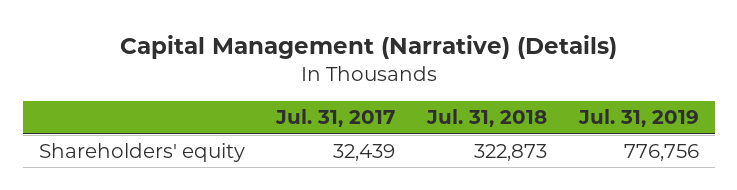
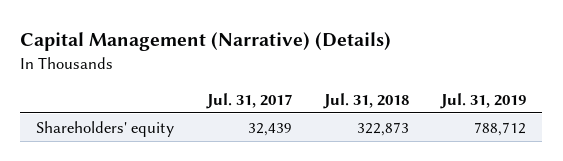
- Shareholders' equity | 32,439 | 322,873 | 776,756
+ Shareholders' equity | 32,439 | 322,873 | 788,712

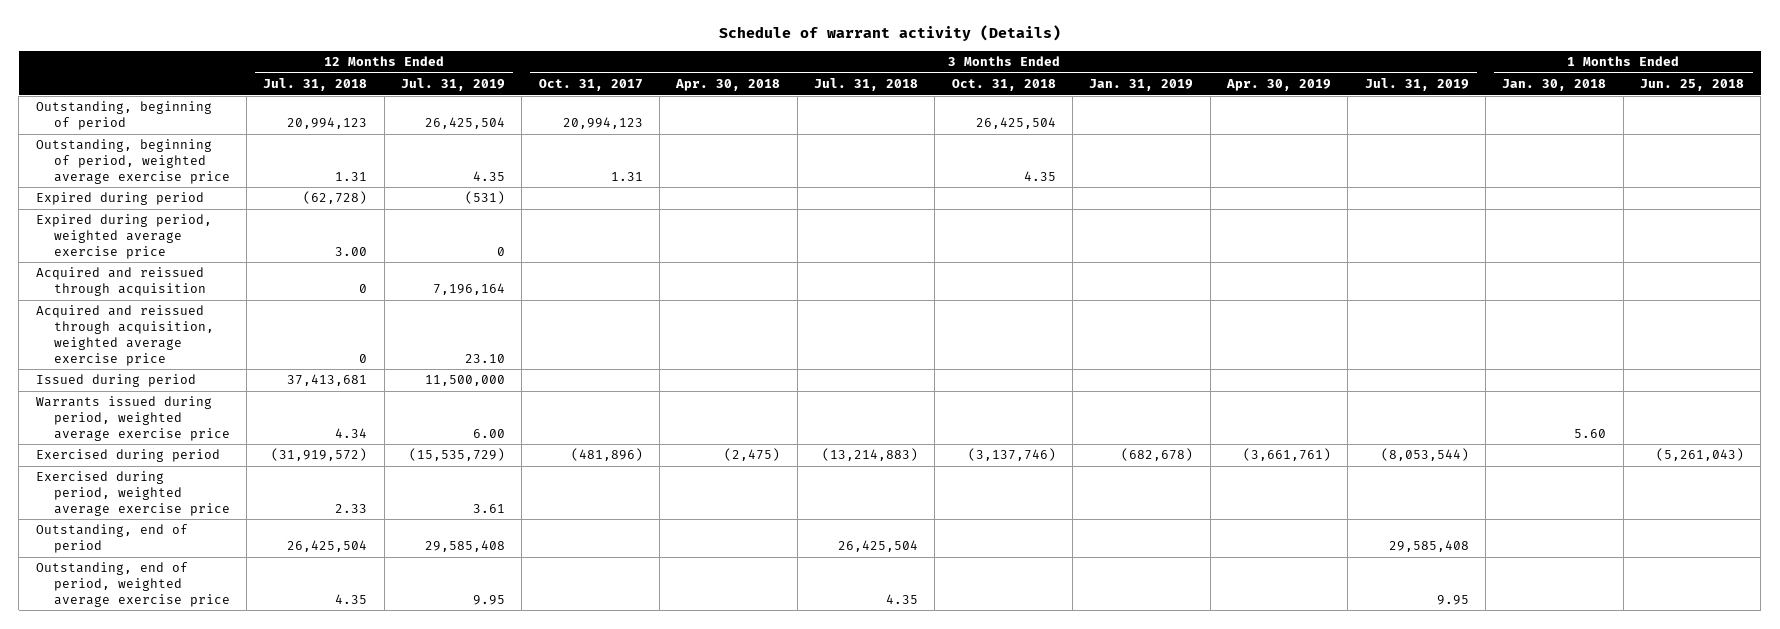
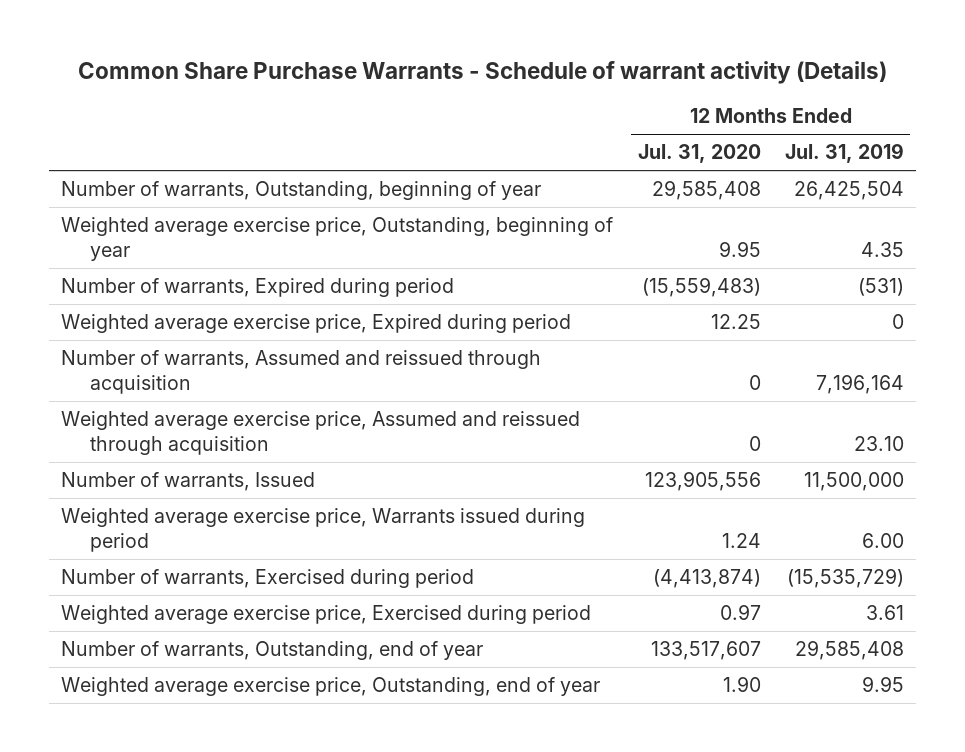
- Schedule of warrant activity (Details)
+ Common Share Purchase Warrants - Schedule of warrant activity (Details)
- | 12 Months Ended Jul. 31, 2018 | 12 Months Ended Jul. 31, 2019 | 3 Months Ended Oct. 31, 2017 | 3 Months Ended Apr. 30, 2018 | 3 Months Ended Jul. 31, 2018 | 3 Months Ended Oct. 31, 2018 | 3 Months Ended Jan. 31, 2019 | 3 Months Ended Apr. 30, 2019 | 3 Months Ended Jul. 31, 2019 | 1 Months Ended Jan. 30, 2018 | 1 Months Ended Jun. 25, 2018
+ | 12 Months Ended Jul. 31, 2020 | 12 Months Ended Jul. 31, 2019
- Outstanding, beginning of period | 20,994,123 | 26,425,504 | 20,994,123 | | | 26,425,504 | | | | |
- Outstanding, beginning of period, weighted average exercise price | 1.31 | 4.35 | 1.31 | | | 4.35 | | | | |
- Expired during period | (62,728) | (531) | | | | | | | | |
- Expired during period, weighted average exercise price | 3.00 | 0 | | | | | | | | |
- Acquired and reissued through acquisition | 0 | 7,196,164 | | | | | | | | |
- Acquired and reissued through acquisition, weighted average exercise price | 0 | 23.10 | | | | | | | | |
- Issued during period | 37,413,681 | 11,500,000 | | | | | | | | |
- Warrants issued during period, weighted average exercise price | 4.34 | 6.00 | | | | | | | | 5.60 |
- Exercised during period | (31,919,572) | (15,535,729) | (481,896) | (2,475) | (13,214,883) | (3,137,746) | (682,678) | (3,661,761) | (8,053,544) | | (5,261,043)
- Exercised during period, weighted average exercise price | 2.33 | 3.61 | | | | | | | | |
- Outstanding, end of period | 26,425,504 | 29,585,408 | | | 26,425,504 | | | | 29,585,408 | |
- Outstanding, end of period, weighted average exercise price | 4.35 | 9.95 | | | 4.35 | | | | 9.95 | |
+ Number of warrants, Outstanding, beginning of year | 29,585,408 | 26,425,504
+ Weighted average exercise price, Outstanding, beginning of year | 9.95 | 4.35
+ Number of warrants, Expired during period | (15,559,483) | (531)
+ Weighted average exercise price, Expired during period | 12.25 | 0
+ Number of warrants, Assumed and reissued through acquisition | 0 | 7,196,164
+ Weighted average exercise price, Assumed and reissued through acquisition | 0 | 23.10
+ Number of warrants, Issued | 123,905,556 | 11,500,000
+ Weighted average exercise price, Warrants issued during period | 1.24 | 6.00
+ Number of warrants, Exercised during period | (4,413,874) | (15,535,729)
+ Weighted average exercise price, Exercised during period | 0.97 | 3.61
+ Number of warrants, Outstanding, end of year | 133,517,607 | 29,585,408
+ Weighted average exercise price, Outstanding, end of year | 1.90 | 9.95

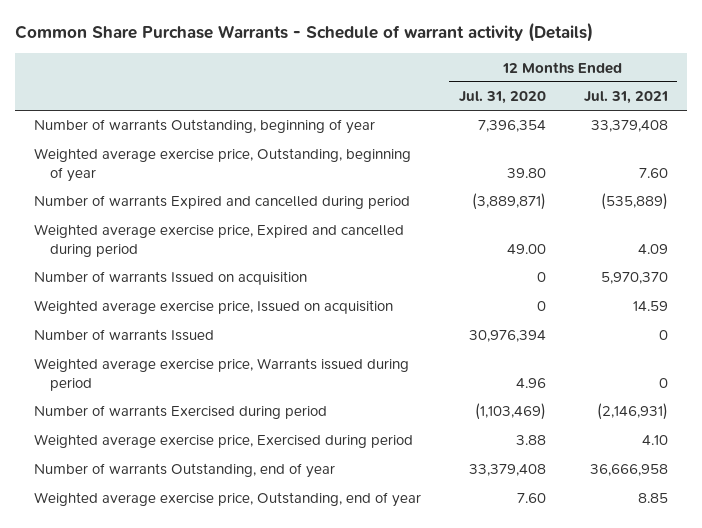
- | 12 Months Ended Jul. 31, 2020 | 12 Months Ended Jul. 31, 2019
+ | 12 Months Ended Jul. 31, 2020 | 12 Months Ended Jul. 31, 2021
- Number of warrants, Outstanding, beginning of year | 29,585,408 | 26,425,504
- Weighted average exercise price, Outstanding, beginning of year | 9.95 | 4.35
- Number of warrants, Expired during period | (15,559,483) | (531)
- Weighted average exercise price, Expired during period | 12.25 | 0
- Number of warrants, Assumed and reissued through acquisition | 0 | 7,196,164
- Weighted average exercise price, Assumed and reissued through acquisition | 0 | 23.10
- Number of warrants, Issued | 123,905,556 | 11,500,000
- Weighted average exercise price, Warrants issued during period | 1.24 | 6.00
- Number of warrants, Exercised during period | (4,413,874) | (15,535,729)
- Weighted average exercise price, Exercised during period | 0.97 | 3.61
- Number of warrants, Outstanding, end of year | 133,517,607 | 29,585,408
- Weighted average exercise price, Outstanding, end of year | 1.90 | 9.95
+ Number of warrants Outstanding, beginning of year | 7,396,354 | 33,379,408
+ Weighted average exercise price, Outstanding, beginning of year | 39.80 | 7.60
+ Number of warrants Expired and cancelled during period | (3,889,871) | (535,889)
+ Weighted average exercise price, Expired and cancelled during period | 49.00 | 4.09
+ Number of warrants Issued on acquisition | 0 | 5,970,370
+ Weighted average exercise price, Issued on acquisition | 0 | 14.59
+ Number of warrants Issued | 30,976,394 | 0
+ Weighted average exercise price, Warrants issued during period | 4.96 | 0
+ Number of warrants Exercised during period | (1,103,469) | (2,146,931)
+ Weighted average exercise price, Exercised during period | 3.88 | 4.10
+ Number of warrants Outstanding, end of year | 33,379,408 | 36,666,958
+ Weighted average exercise price, Outstanding, end of year | 7.60 | 8.85

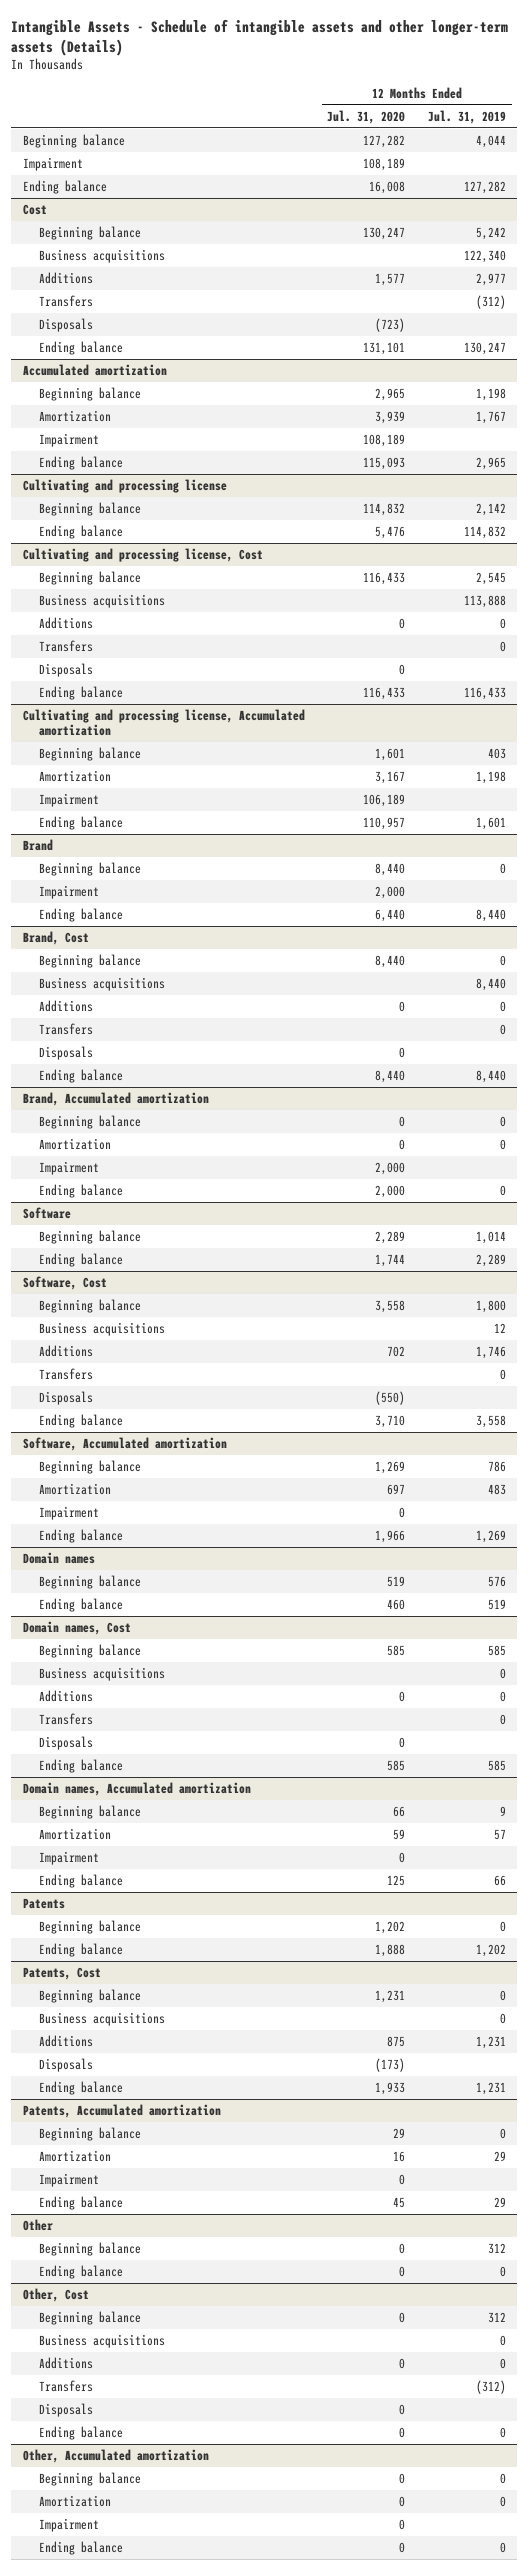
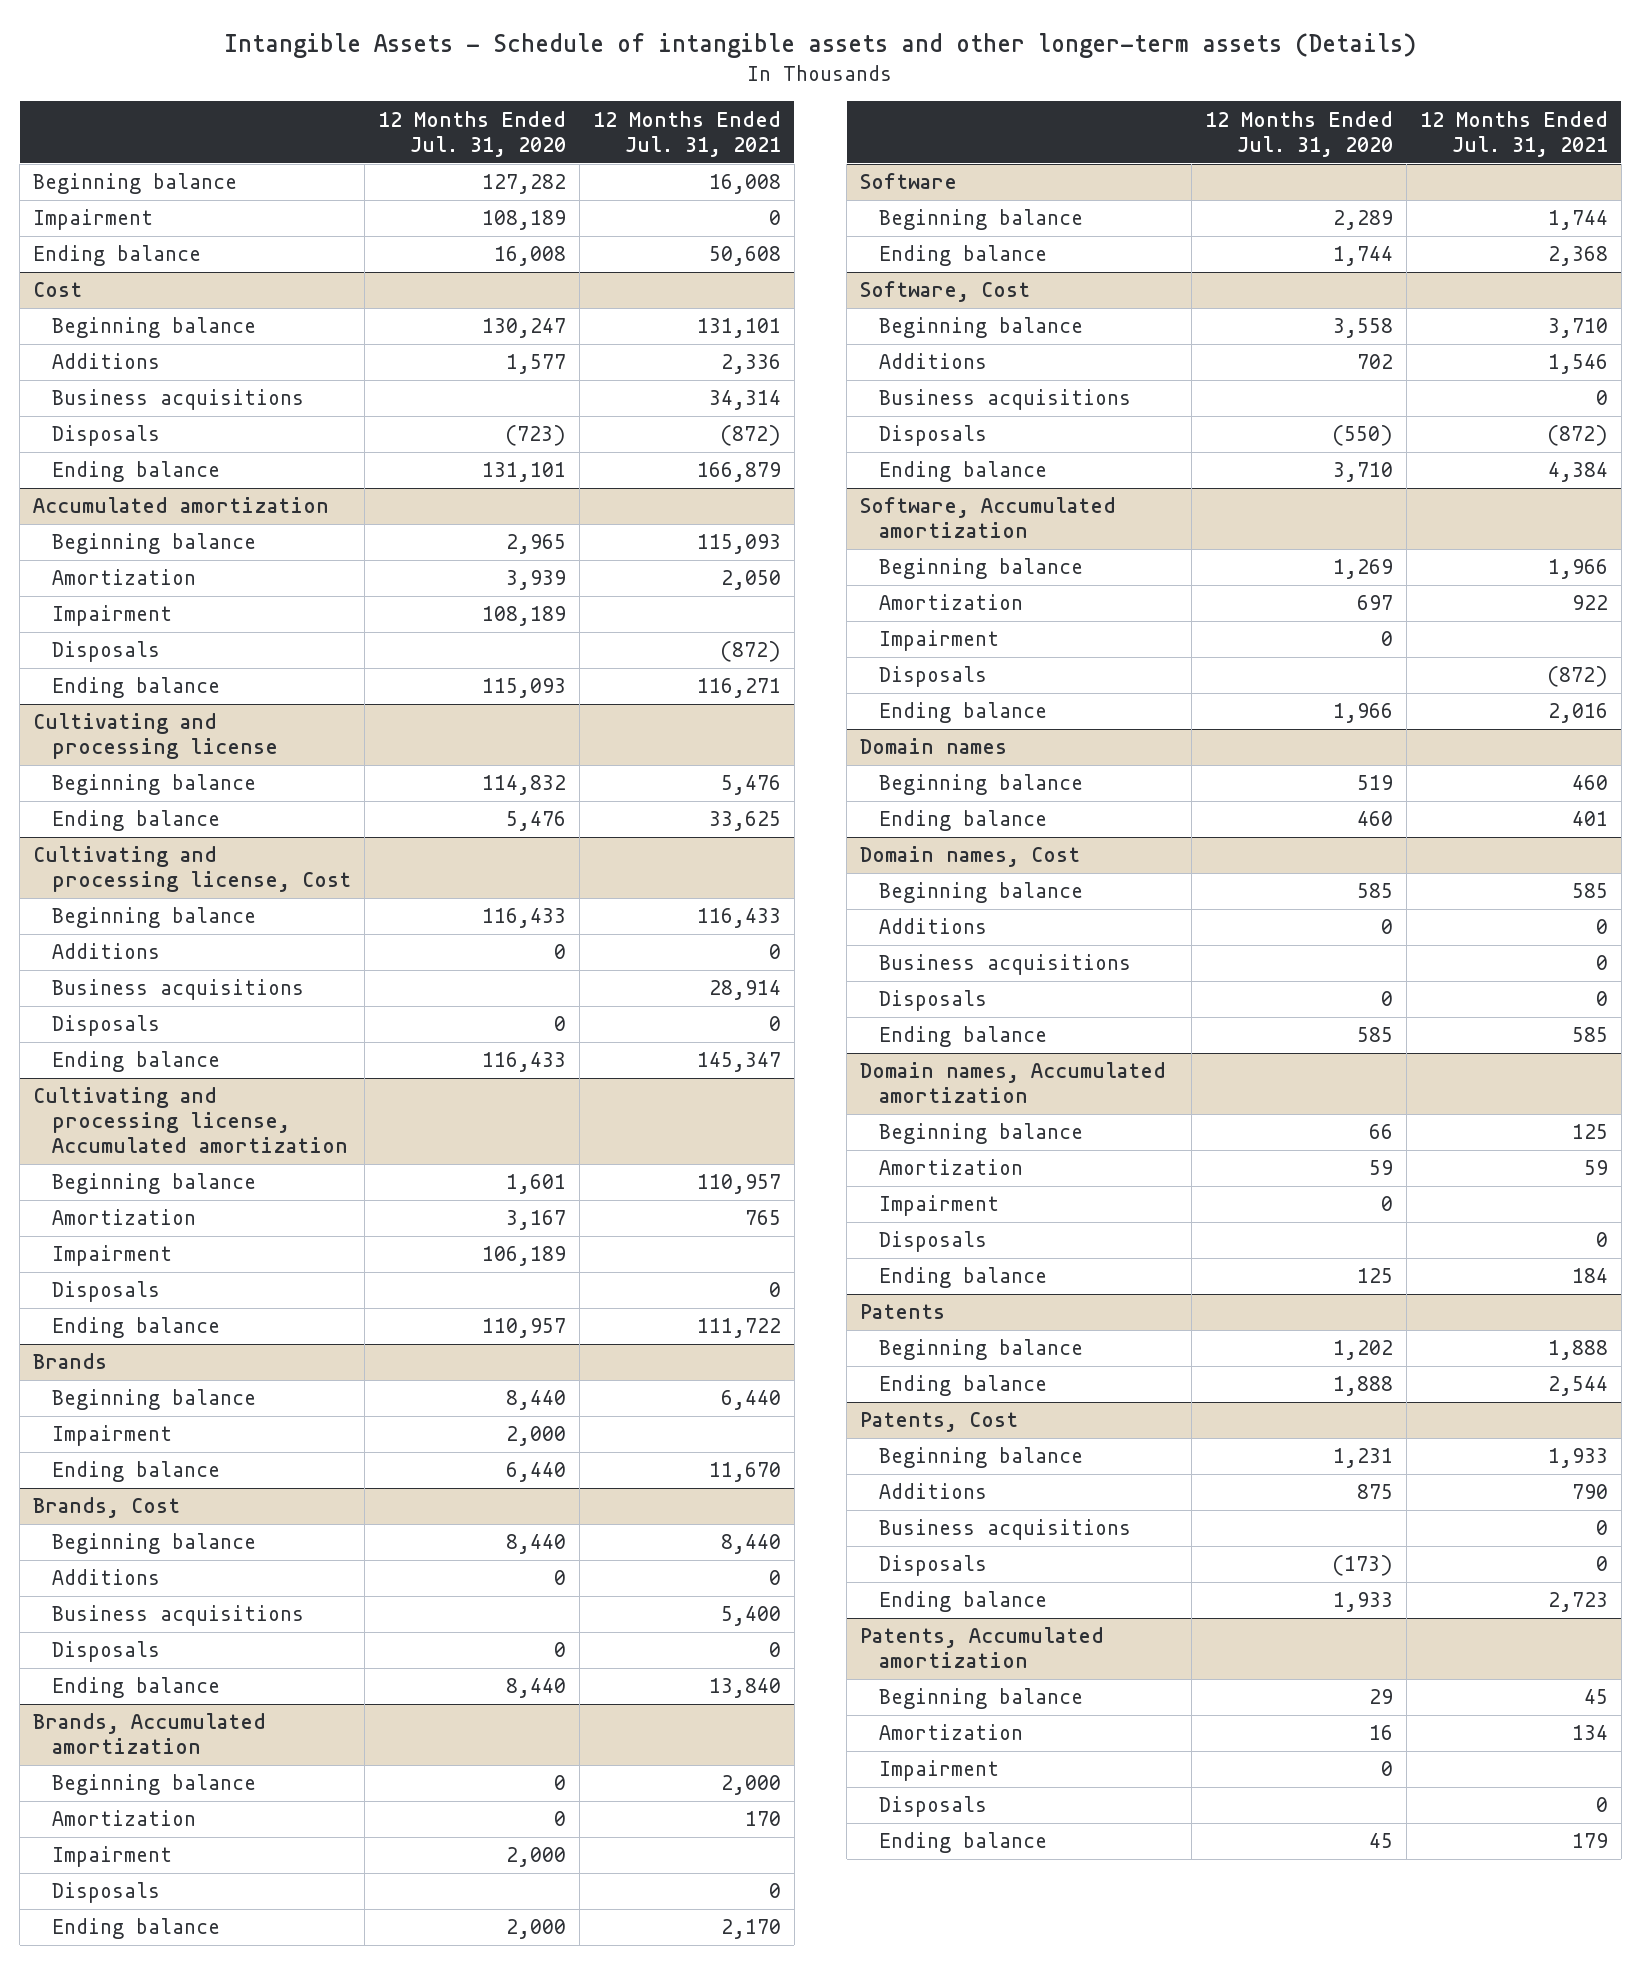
- | 12 Months Ended Jul. 31, 2020 | 12 Months Ended Jul. 31, 2019
+ | 12 Months Ended Jul. 31, 2020 | 12 Months Ended Jul. 31, 2021
@ Cost
- Transfers | | (312)
moved down: Business acquisitions | | 34,314
@ Accumulated amortization
+ Disposals | | (872)
@ Cultivating and processing license, Cost
- Transfers | | 0
moved down: Business acquisitions | | 28,914
@ Cultivating and processing license, Accumulated amortization
+ Disposals | | 0
- Brand
+ Brands
- Brand, Cost
+ Brands, Cost
- Business acquisitions | | 8,440
- Transfers | | 0
+ Business acquisitions | | 5,400
- Brand, Accumulated amortization
+ Brands, Accumulated amortization
+ Disposals | | 0
@ Software, Cost
- Transfers | | 0
moved down: Business acquisitions | | 0
@ Software, Accumulated amortization
+ Disposals | | (872)
@ Domain names, Cost
- Transfers | | 0
moved down: Business acquisitions | | 0
@ Domain names, Accumulated amortization
+ Disposals | | 0
@ Patents, Cost
moved down: Business acquisitions | | 0
@ Patents, Accumulated amortization
+ Disposals | | 0
- Other
- Beginning balance | 0 | 312
- Ending balance | 0 | 0
- Other, Cost
- Beginning balance | 0 | 312
- Business acquisitions | | 0
- Additions | 0 | 0
- Transfers | | (312)
- Disposals | 0 |
- Ending balance | 0 | 0
- Other, Accumulated amortization
- Beginning balance | 0 | 0
- Amortization | 0 | 0
- Impairment | 0 |
- Ending balance | 0 | 0

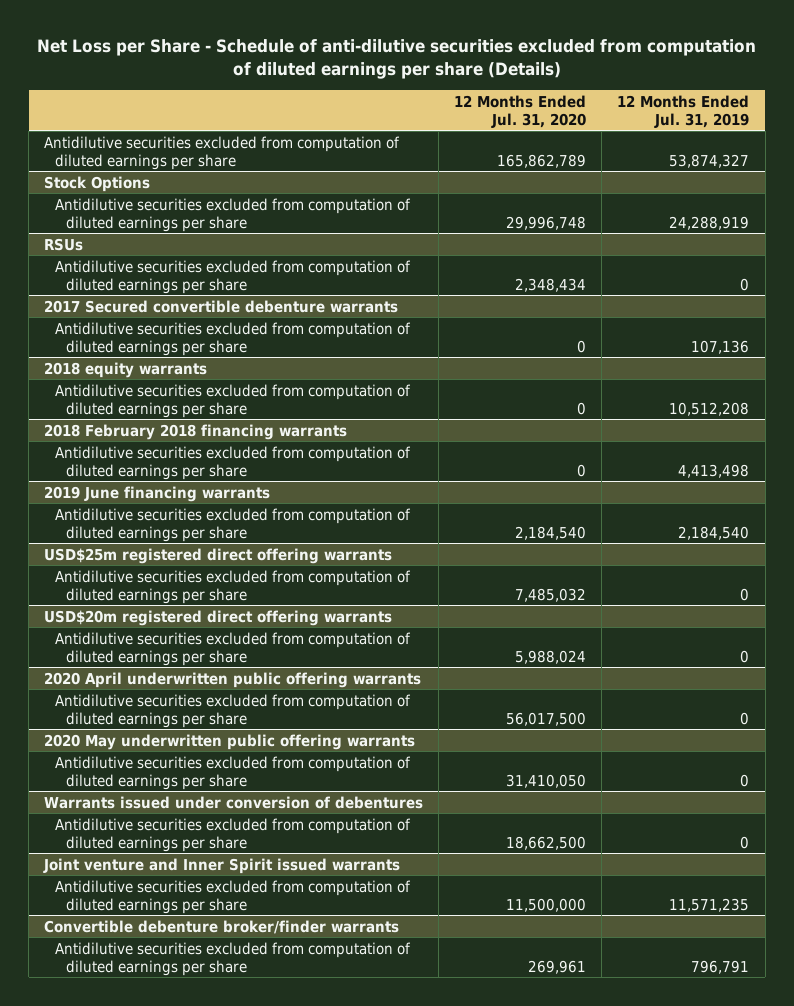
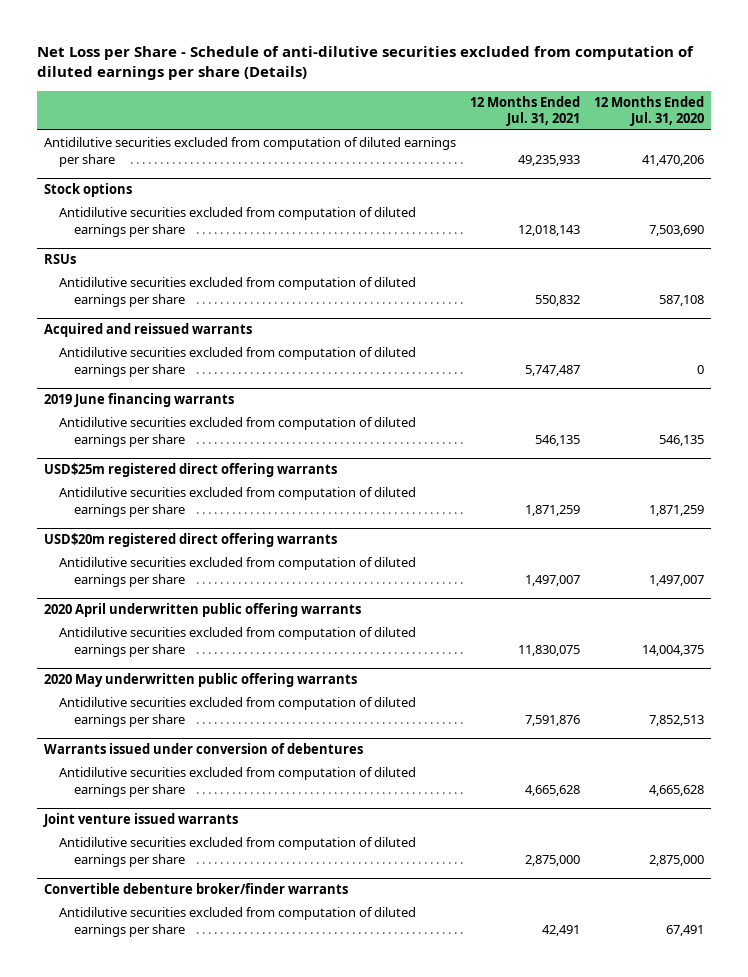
- | 12 Months Ended Jul. 31, 2020 | 12 Months Ended Jul. 31, 2019
+ | 12 Months Ended Jul. 31, 2021 | 12 Months Ended Jul. 31, 2020
- Antidilutive securities excluded from computation of diluted earnings per share | 165,862,789 | 53,874,327
- Stock Options
- Antidilutive securities excluded from computation of diluted earnings per share | 29,996,748 | 24,288,919
+ Antidilutive securities excluded from computation of diluted earnings per share | 49,235,933 | 41,470,206
+ Stock options
+ Antidilutive securities excluded from computation of diluted earnings per share | 12,018,143 | 7,503,690
@ RSUs
- Antidilutive securities excluded from computation of diluted earnings per share | 2,348,434 | 0
- 2017 Secured convertible debenture warrants
- Antidilutive securities excluded from computation of diluted earnings per share | 0 | 107,136
- 2018 equity warrants
- Antidilutive securities excluded from computation of diluted earnings per share | 0 | 10,512,208
- 2018 February 2018 financing warrants
@ RSUs
+ Antidilutive securities excluded from computation of diluted earnings per share | 550,832 | 587,108
+ Acquired and reissued warrants
@ 2019 June financing warrants
- Antidilutive securities excluded from computation of diluted earnings per share | 2,184,540 | 2,184,540
+ Antidilutive securities excluded from computation of diluted earnings per share | 546,135 | 546,135
@ USD$25m registered direct offering warrants
- Antidilutive securities excluded from computation of diluted earnings per share | 7,485,032 | 0
+ Antidilutive securities excluded from computation of diluted earnings per share | 1,871,259 | 1,871,259
@ USD$20m registered direct offering warrants
- Antidilutive securities excluded from computation of diluted earnings per share | 5,988,024 | 0
+ Antidilutive securities excluded from computation of diluted earnings per share | 1,497,007 | 1,497,007
@ 2020 April underwritten public offering warrants
- Antidilutive securities excluded from computation of diluted earnings per share | 56,017,500 | 0
+ Antidilutive securities excluded from computation of diluted earnings per share | 11,830,075 | 14,004,375
@ 2020 May underwritten public offering warrants
- Antidilutive securities excluded from computation of diluted earnings per share | 31,410,050 | 0
+ Antidilutive securities excluded from computation of diluted earnings per share | 7,591,876 | 7,852,513
@ Warrants issued under conversion of debentures
- Antidilutive securities excluded from computation of diluted earnings per share | 18,662,500 | 0
- Joint venture and Inner Spirit issued warrants
- Antidilutive securities excluded from computation of diluted earnings per share | 11,500,000 | 11,571,235
@ Warrants issued under conversion of debentures
+ Antidilutive securities excluded from computation of diluted earnings per share | 4,665,628 | 4,665,628
+ Joint venture issued warrants
+ Antidilutive securities excluded from computation of diluted earnings per share | 2,875,000 | 2,875,000
@ Convertible debenture broker/finder warrants
- Antidilutive securities excluded from computation of diluted earnings per share | 269,961 | 796,791
+ Antidilutive securities excluded from computation of diluted earnings per share | 42,491 | 67,491

